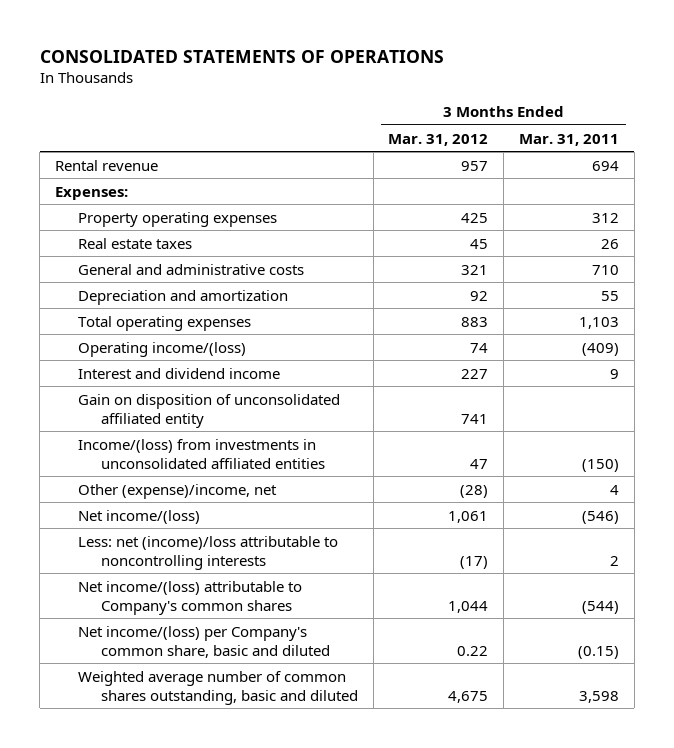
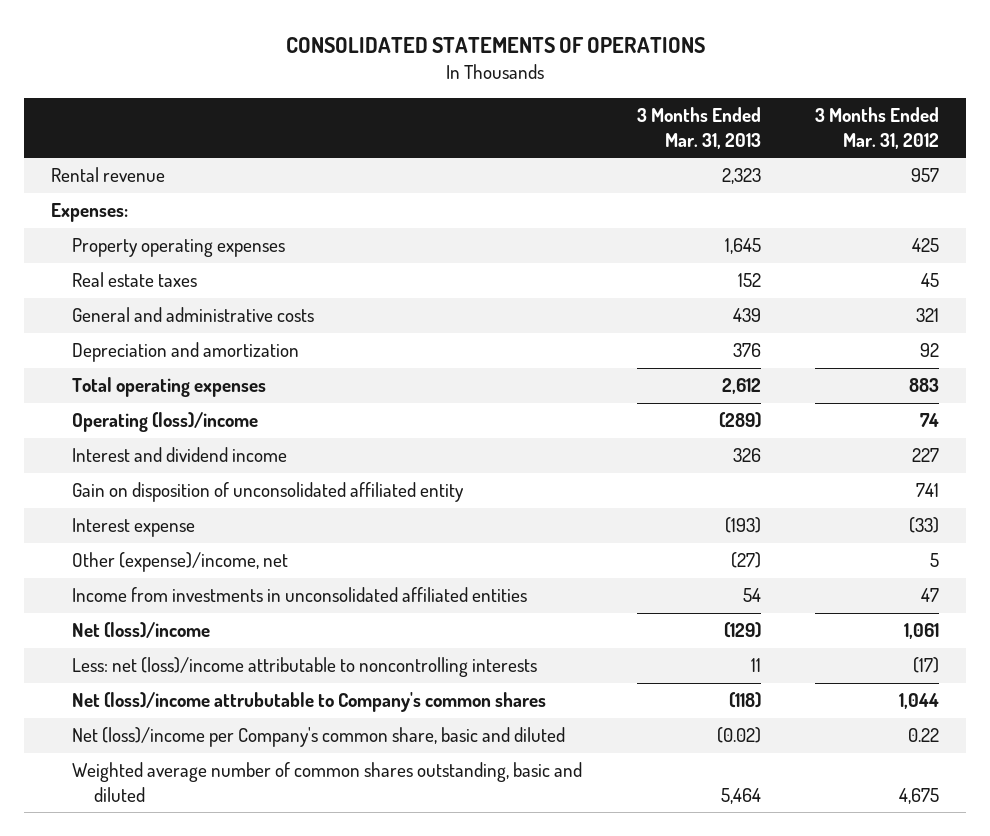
- | 3 Months Ended Mar. 31, 2012 | 3 Months Ended Mar. 31, 2011
+ | 3 Months Ended Mar. 31, 2013 | 3 Months Ended Mar. 31, 2012
- Operating income/(loss) | 74 | (409)
+ Operating (loss)/income | (289) | 74
- Income/(loss) from investments in unconsolidated affiliated entities | 47 | (150)
- Other (expense)/income, net | (28) | 4
- Net income/(loss) | 1,061 | (546)
- Less: net (income)/loss attributable to noncontrolling interests | (17) | 2
- Net income/(loss) attributable to Company's common shares | 1,044 | (544)
- Net income/(loss) per Company's common share, basic and diluted | 0.22 | (0.15)
+ Interest expense | (193) | (33)
+ Other (expense)/income, net | (27) | 5
+ Income from investments in unconsolidated affiliated entities | 54 | 47
+ Net (loss)/income | (129) | 1,061
+ Less: net (loss)/income attributable to noncontrolling interests | 11 | (17)
+ Net (loss)/income attrubutable to Company's common shares | (118) | 1,044
+ Net (loss)/income per Company's common share, basic and diluted | (0.02) | 0.22

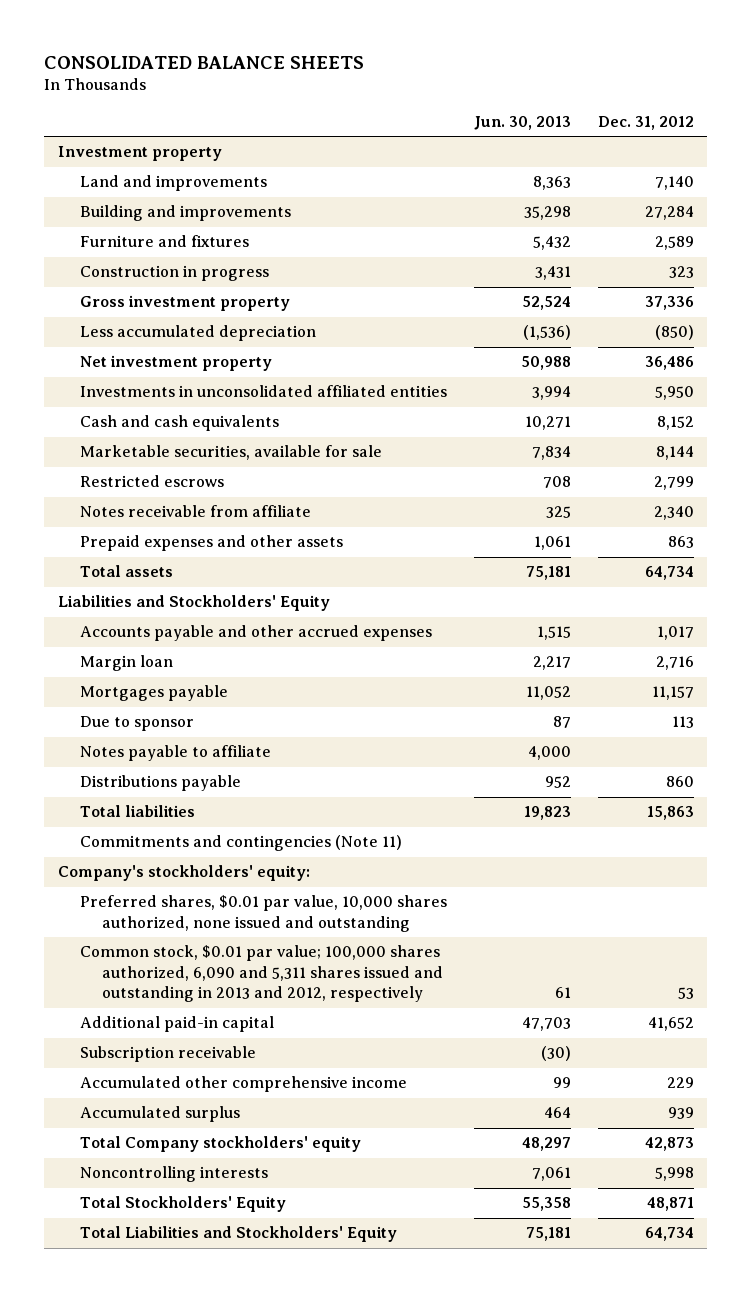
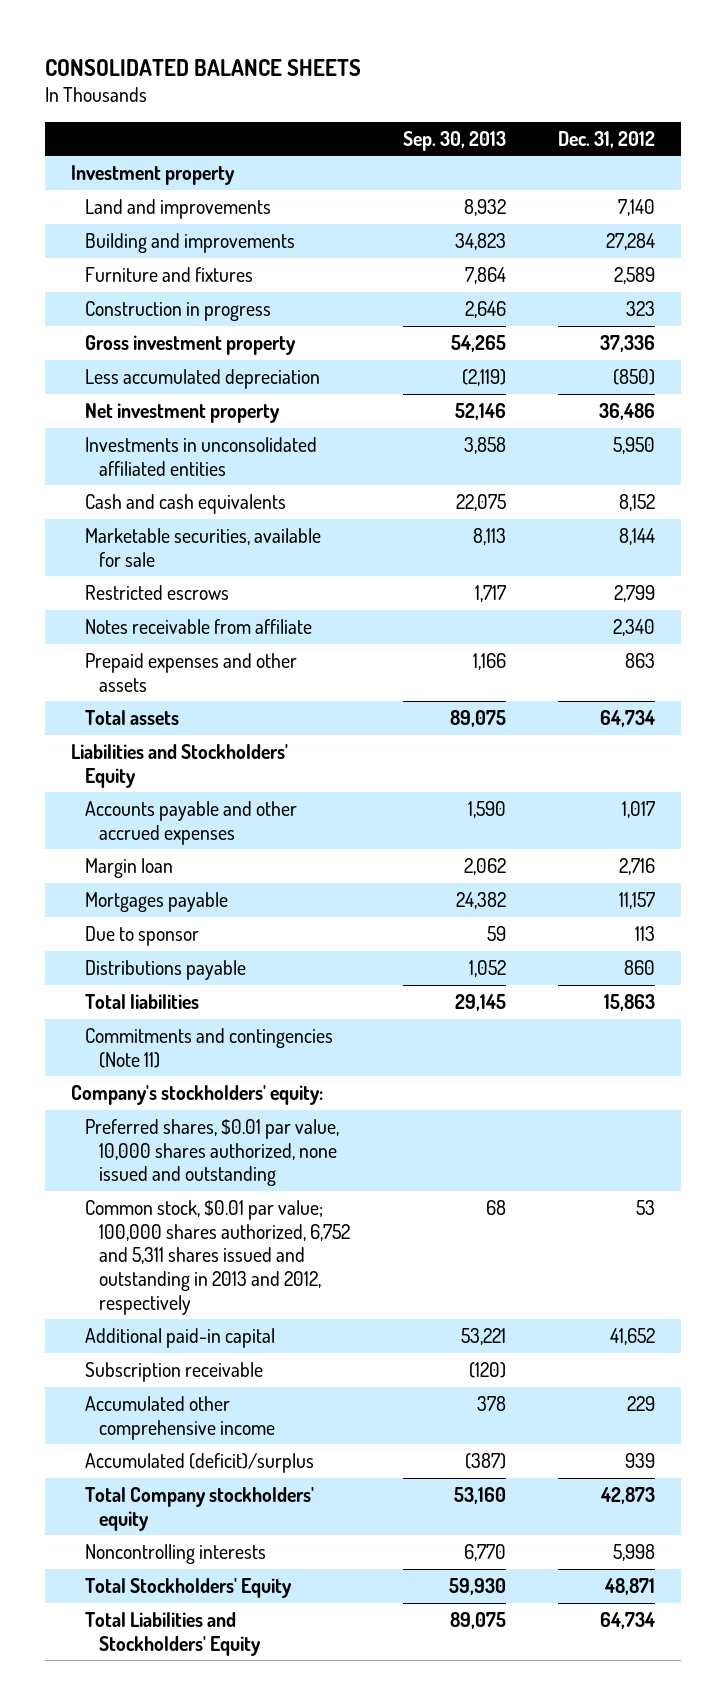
- | Jun. 30, 2013 | Dec. 31, 2012
+ | Sep. 30, 2013 | Dec. 31, 2012
- Notes payable to affiliate | 4,000 |
- Common stock, $0.01 par value; 100,000 shares authorized, 6,090 and 5,311 shares issued and outstanding in 2013 and 2012, respectively | 61 | 53
+ Common stock, $0.01 par value; 100,000 shares authorized, 6,752 and 5,311 shares issued and outstanding in 2013 and 2012, respectively | 68 | 53
- Accumulated surplus | 464 | 939
+ Accumulated (deficit)/surplus | (387) | 939

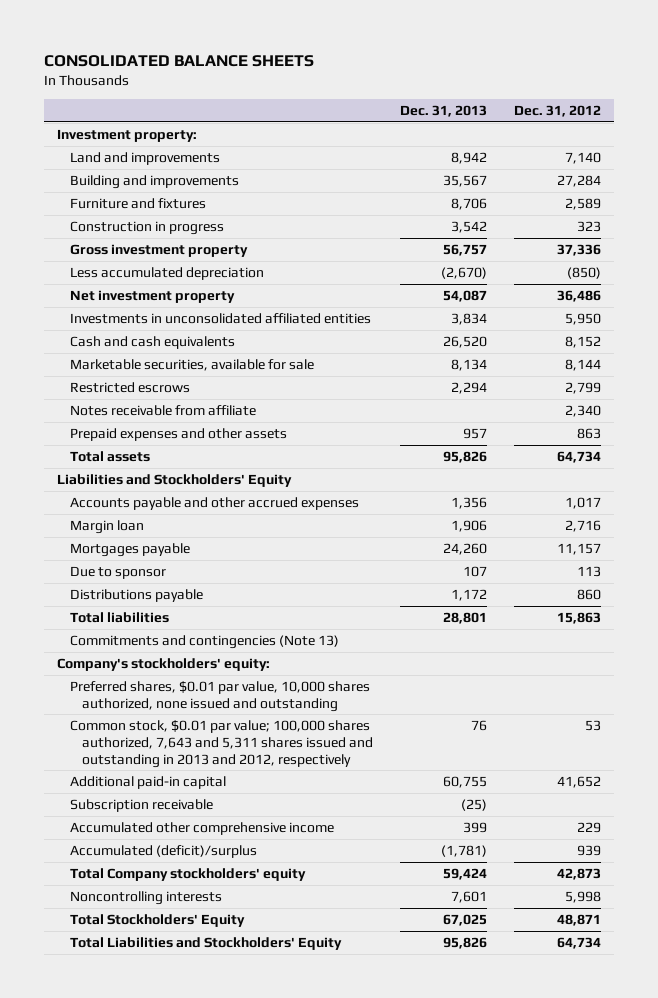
- | Sep. 30, 2013 | Dec. 31, 2012
+ | Dec. 31, 2013 | Dec. 31, 2012
- Investment property
+ Investment property:
- Commitments and contingencies (Note 11)
+ Commitments and contingencies (Note 13)
- Common stock, $0.01 par value; 100,000 shares authorized, 6,752 and 5,311 shares issued and outstanding in 2013 and 2012, respectively | 68 | 53
+ Common stock, $0.01 par value; 100,000 shares authorized, 7,643 and 5,311 shares issued and outstanding in 2013 and 2012, respectively | 76 | 53

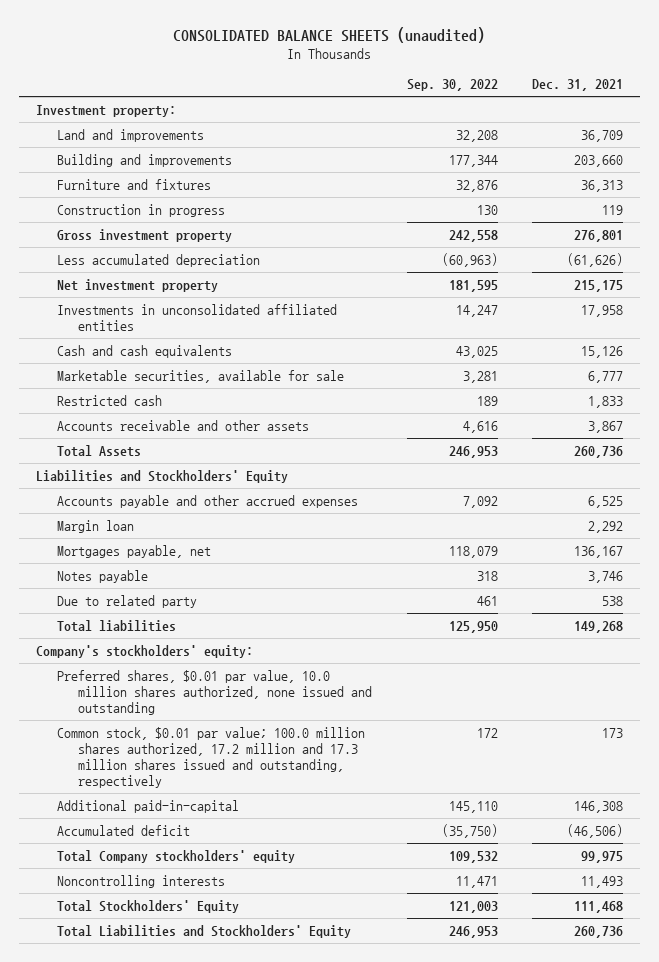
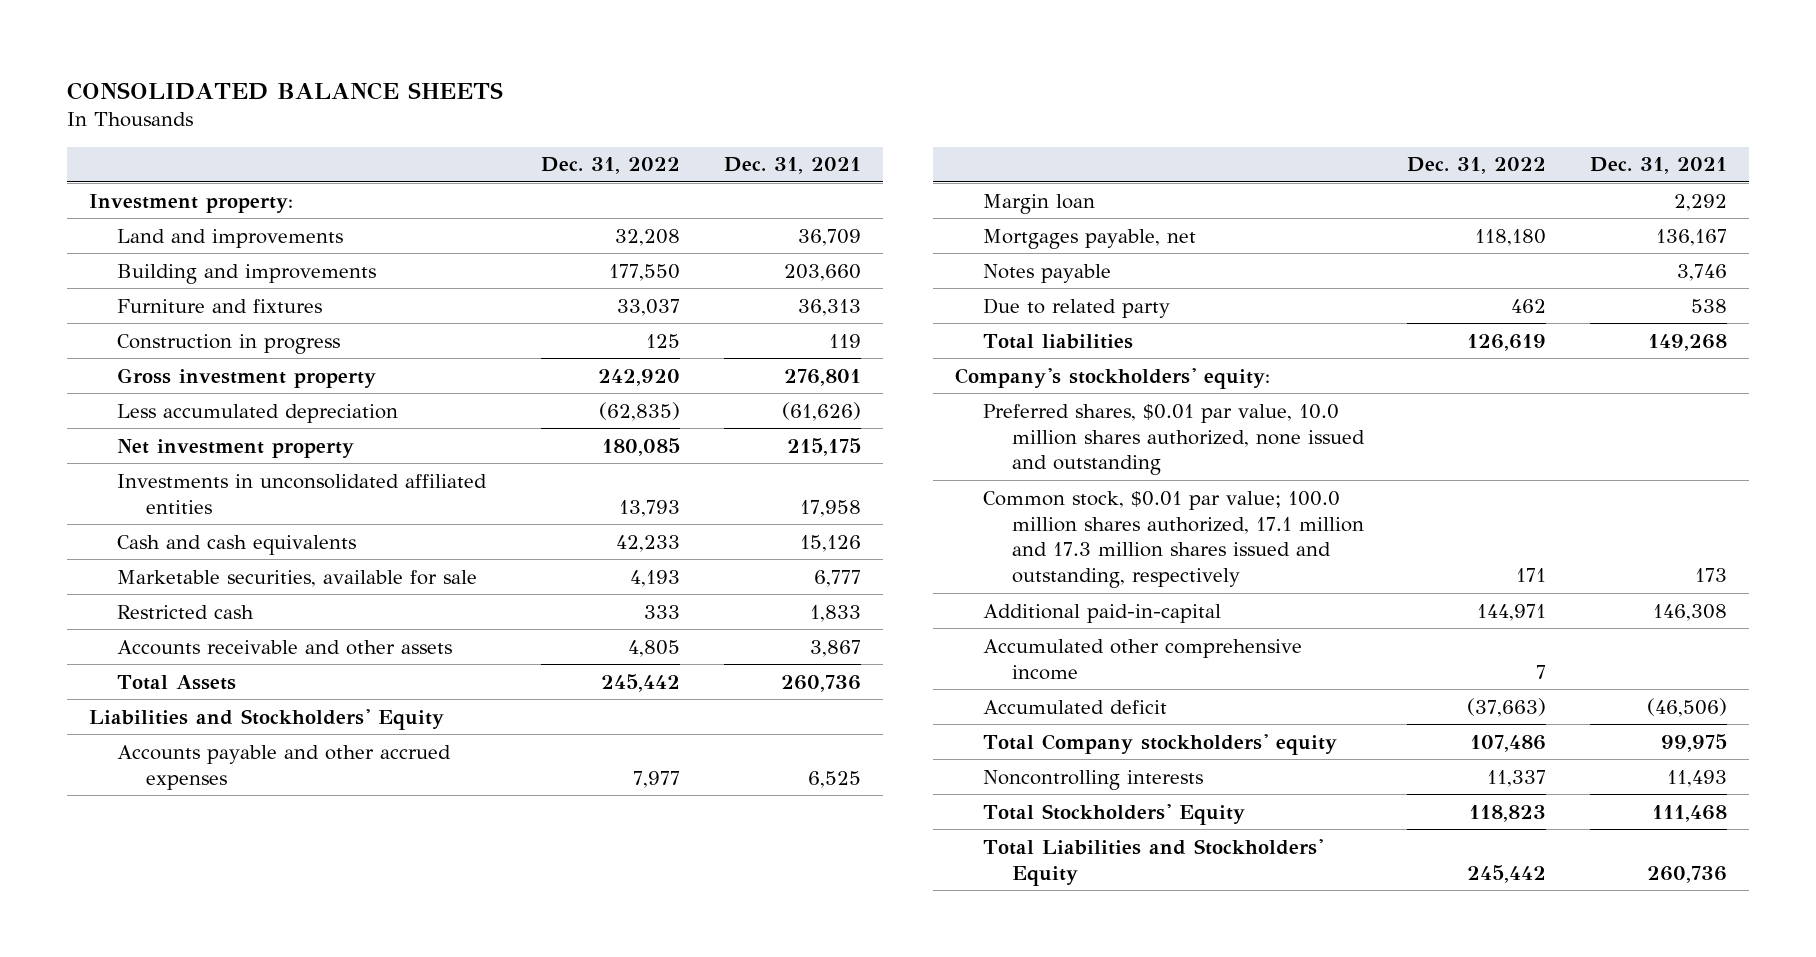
- CONSOLIDATED BALANCE SHEETS (unaudited)
+ CONSOLIDATED BALANCE SHEETS
- | Sep. 30, 2022 | Dec. 31, 2021
+ | Dec. 31, 2022 | Dec. 31, 2021
- Common stock, $0.01 par value; 100.0 million shares authorized, 17.2 million and 17.3 million shares issued and outstanding, respectively | 172 | 173
+ Common stock, $0.01 par value; 100.0 million shares authorized, 17.1 million and 17.3 million shares issued and outstanding, respectively | 171 | 173
+ Accumulated other comprehensive income | 7 |

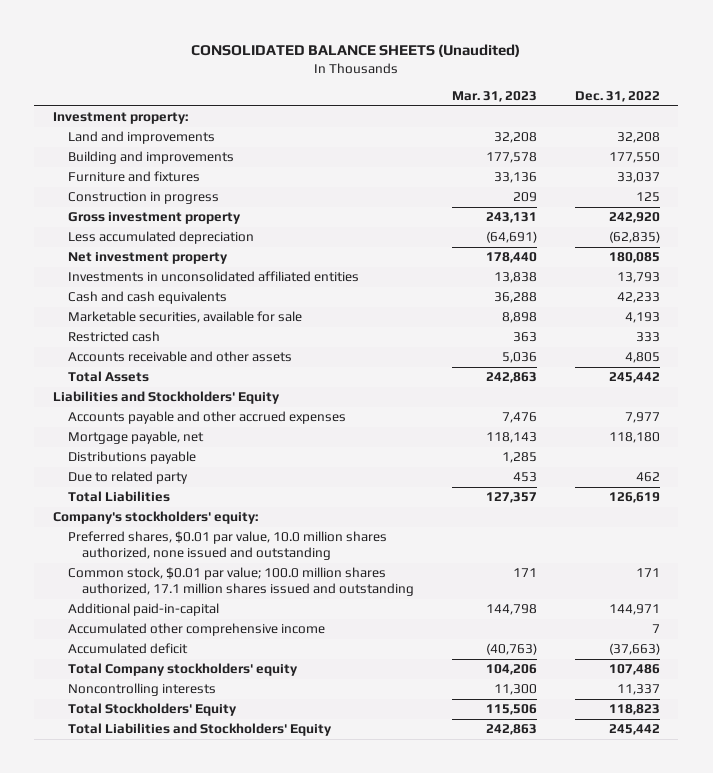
- CONSOLIDATED BALANCE SHEETS
+ CONSOLIDATED BALANCE SHEETS (Unaudited)
- | Dec. 31, 2022 | Dec. 31, 2021
+ | Mar. 31, 2023 | Dec. 31, 2022
- Margin loan | | 2,292
- Mortgages payable, net | 118,180 | 136,167
- Notes payable | | 3,746
+ Mortgage payable, net | 118,143 | 118,180
+ Distributions payable | 1,285 |
- Total liabilities | 126,619 | 149,268
+ Total Liabilities | 127,357 | 126,619
- Common stock, $0.01 par value; 100.0 million shares authorized, 17.1 million and 17.3 million shares issued and outstanding, respectively | 171 | 173
+ Common stock, $0.01 par value; 100.0 million shares authorized, 17.1 million shares issued and outstanding | 171 | 171

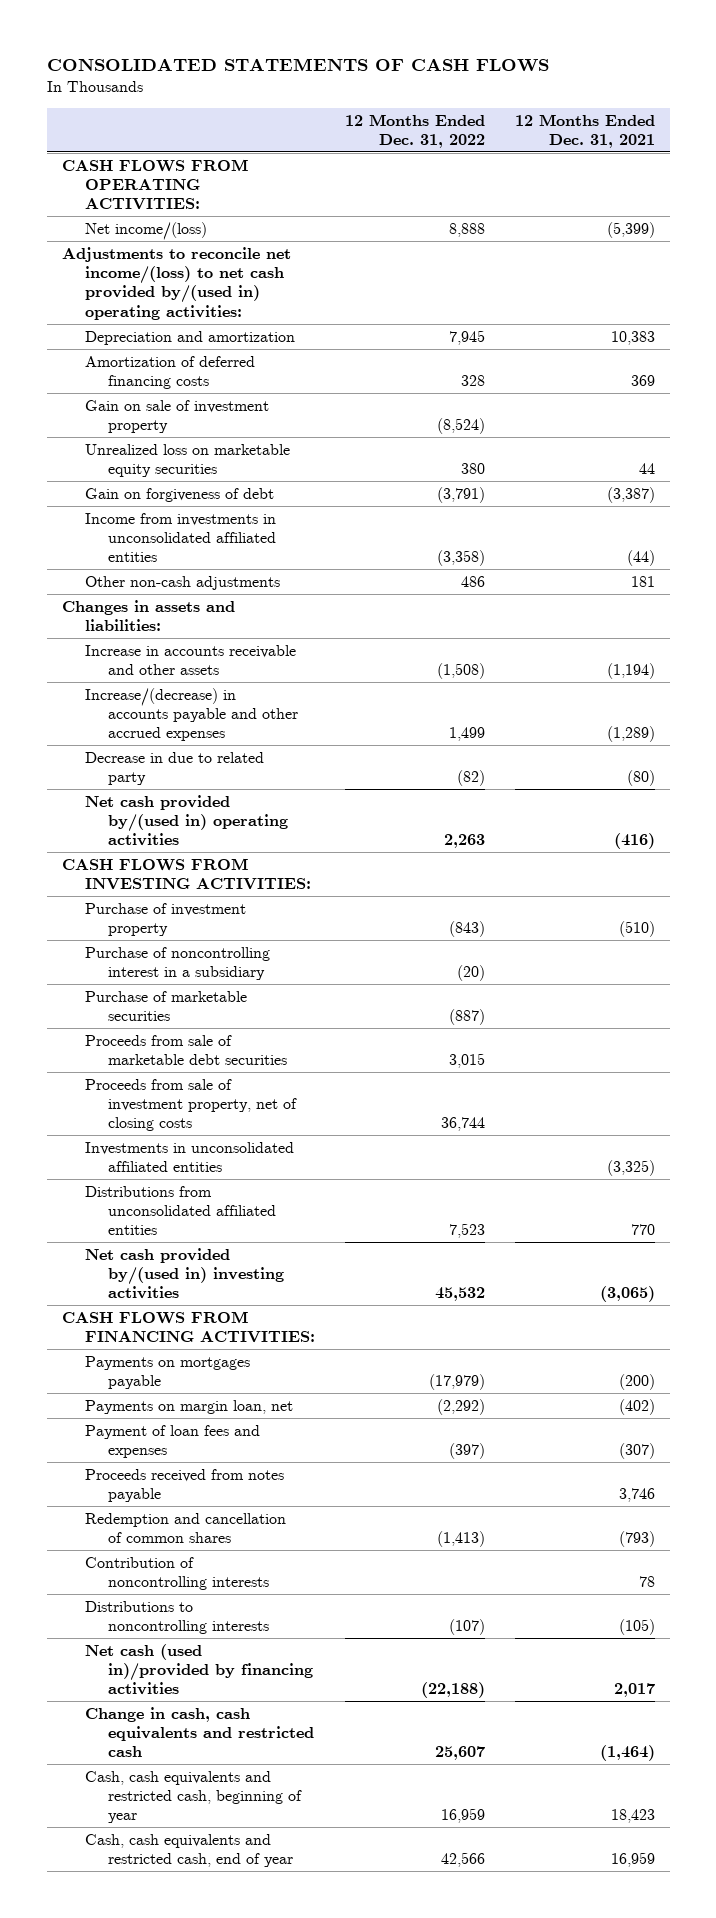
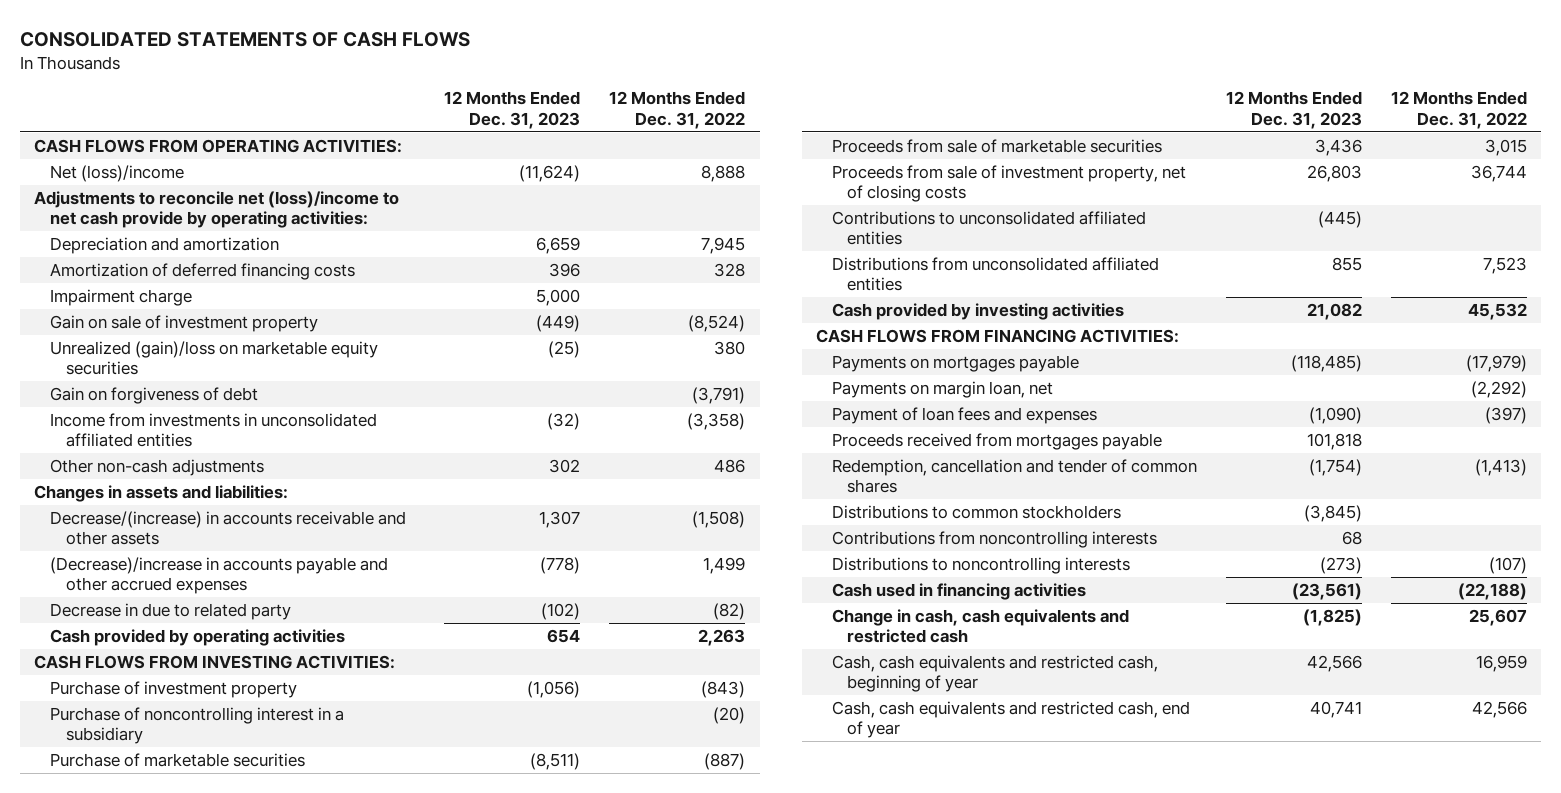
- | 12 Months Ended Dec. 31, 2022 | 12 Months Ended Dec. 31, 2021
+ | 12 Months Ended Dec. 31, 2023 | 12 Months Ended Dec. 31, 2022
- Net income/(loss) | 8,888 | (5,399)
- Adjustments to reconcile net income/(loss) to net cash provided by/(used in) operating activities:
+ Net (loss)/income | (11,624) | 8,888
+ Adjustments to reconcile net (loss)/income to net cash provide by operating activities:
+ Impairment charge | 5,000 |
- Unrealized loss on marketable equity securities | 380 | 44
+ Unrealized (gain)/loss on marketable equity securities | (25) | 380
- Increase in accounts receivable and other assets | (1,508) | (1,194)
- Increase/(decrease) in accounts payable and other accrued expenses | 1,499 | (1,289)
+ Decrease/(increase) in accounts receivable and other assets | 1,307 | (1,508)
+ (Decrease)/increase in accounts payable and other accrued expenses | (778) | 1,499
- Net cash provided by/(used in) operating activities | 2,263 | (416)
+ Cash provided by operating activities | 654 | 2,263
- Proceeds from sale of marketable debt securities | 3,015 |
+ Proceeds from sale of marketable securities | 3,436 | 3,015
- Investments in unconsolidated affiliated entities | | (3,325)
+ Contributions to unconsolidated affiliated entities | (445) |
- Net cash provided by/(used in) investing activities | 45,532 | (3,065)
+ Cash provided by investing activities | 21,082 | 45,532
- Proceeds received from notes payable | | 3,746
- Redemption and cancellation of common shares | (1,413) | (793)
- Contribution of noncontrolling interests | | 78
+ Proceeds received from mortgages payable | 101,818 |
+ Redemption, cancellation and tender of common shares | (1,754) | (1,413)
+ Distributions to common stockholders | (3,845) |
+ Contributions from noncontrolling interests | 68 |
- Net cash (used in)/provided by financing activities | (22,188) | 2,017
+ Cash used in financing activities | (23,561) | (22,188)

